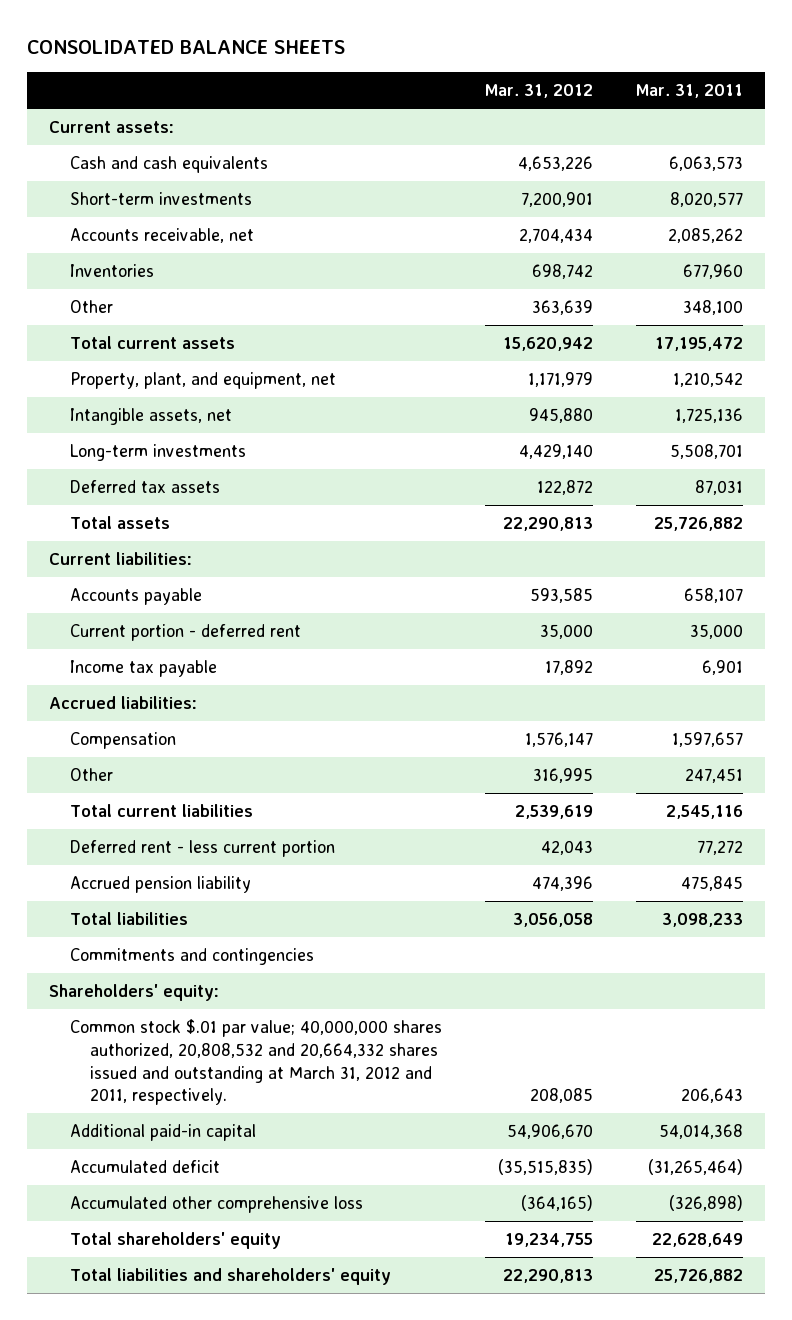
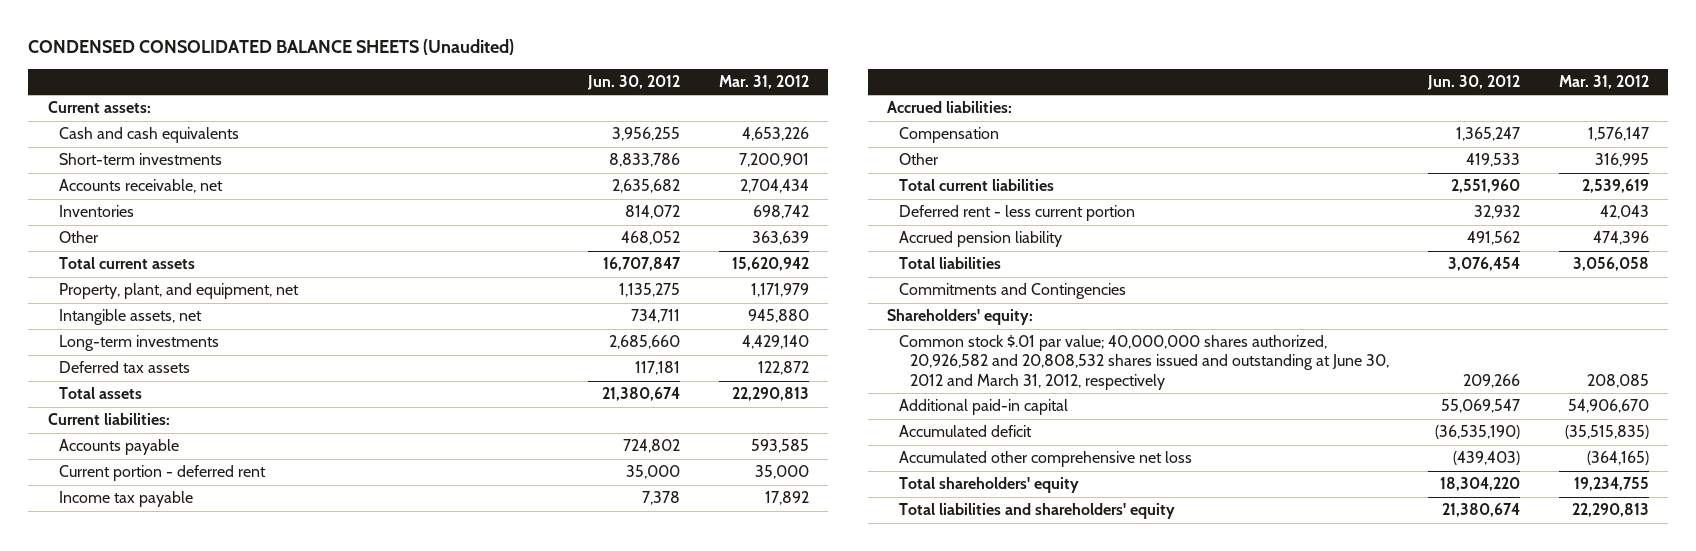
- CONSOLIDATED BALANCE SHEETS
+ CONDENSED CONSOLIDATED BALANCE SHEETS (Unaudited)
- | Mar. 31, 2012 | Mar. 31, 2011
+ | Jun. 30, 2012 | Mar. 31, 2012
- Commitments and contingencies
+ Commitments and Contingencies
- Common stock $.01 par value; 40,000,000 shares authorized, 20,808,532 and 20,664,332 shares issued and outstanding at March 31, 2012 and 2011, respectively. | 208,085 | 206,643
+ Common stock $.01 par value; 40,000,000 shares authorized, 20,926,582 and 20,808,532 shares issued and outstanding at June 30, 2012 and March 31, 2012, respectively | 209,266 | 208,085
- Accumulated other comprehensive loss | (364,165) | (326,898)
+ Accumulated other comprehensive net loss | (439,403) | (364,165)

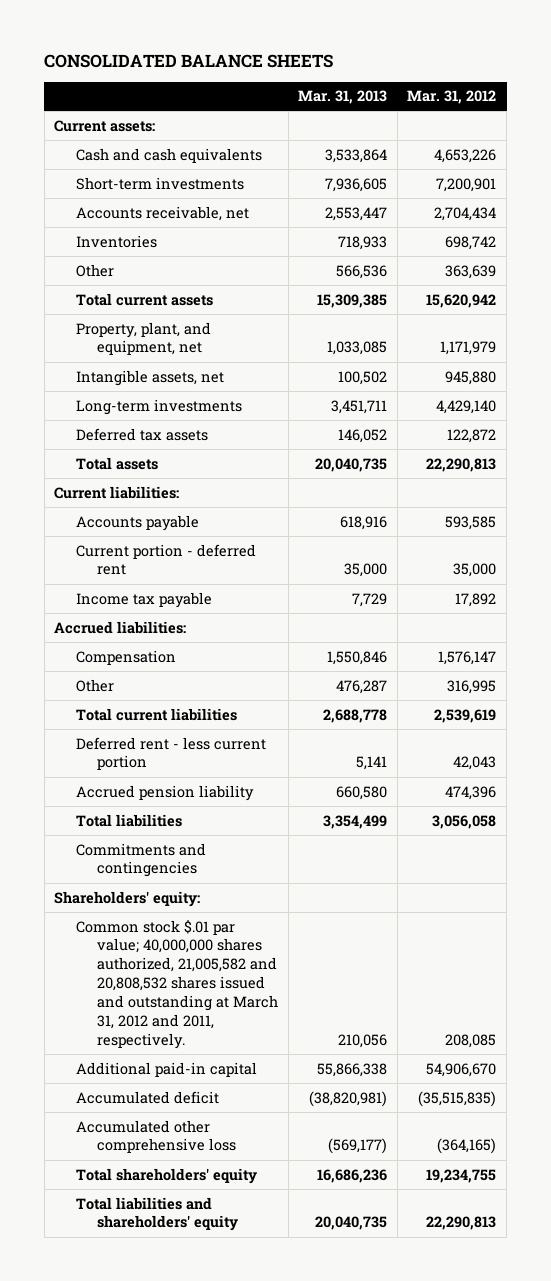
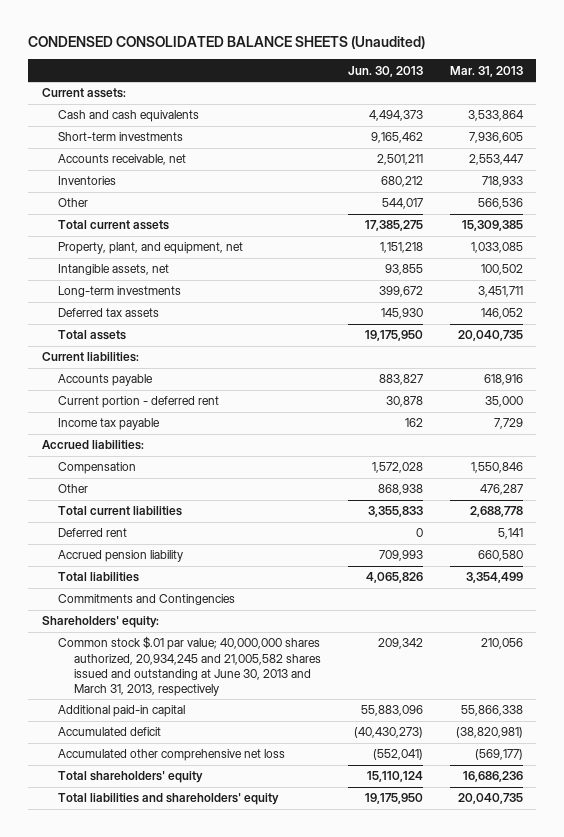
- CONSOLIDATED BALANCE SHEETS
+ CONDENSED CONSOLIDATED BALANCE SHEETS (Unaudited)
- | Mar. 31, 2013 | Mar. 31, 2012
+ | Jun. 30, 2013 | Mar. 31, 2013
- Deferred rent - less current portion | 5,141 | 42,043
+ Deferred rent | 0 | 5,141
- Commitments and contingencies
+ Commitments and Contingencies
- Common stock $.01 par value; 40,000,000 shares authorized, 21,005,582 and 20,808,532 shares issued and outstanding at March 31, 2012 and 2011, respectively. | 210,056 | 208,085
+ Common stock $.01 par value; 40,000,000 shares authorized, 20,934,245 and 21,005,582 shares issued and outstanding at June 30, 2013 and March 31, 2013, respectively | 209,342 | 210,056
- Accumulated other comprehensive loss | (569,177) | (364,165)
+ Accumulated other comprehensive net loss | (552,041) | (569,177)

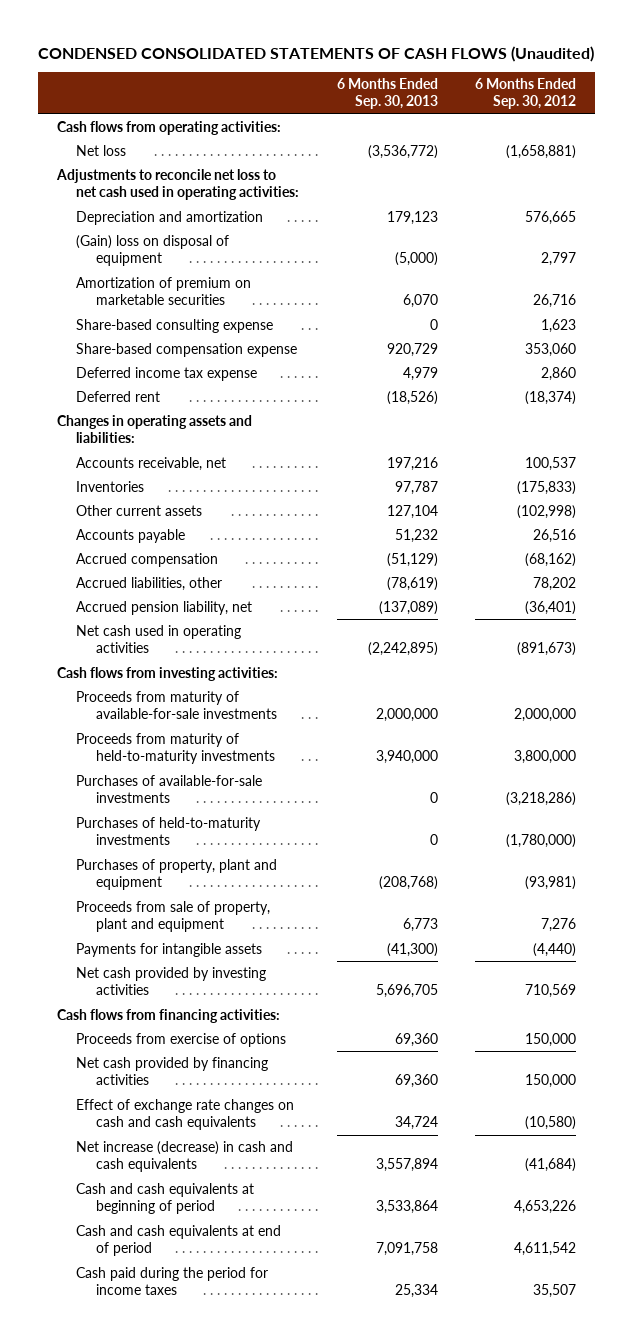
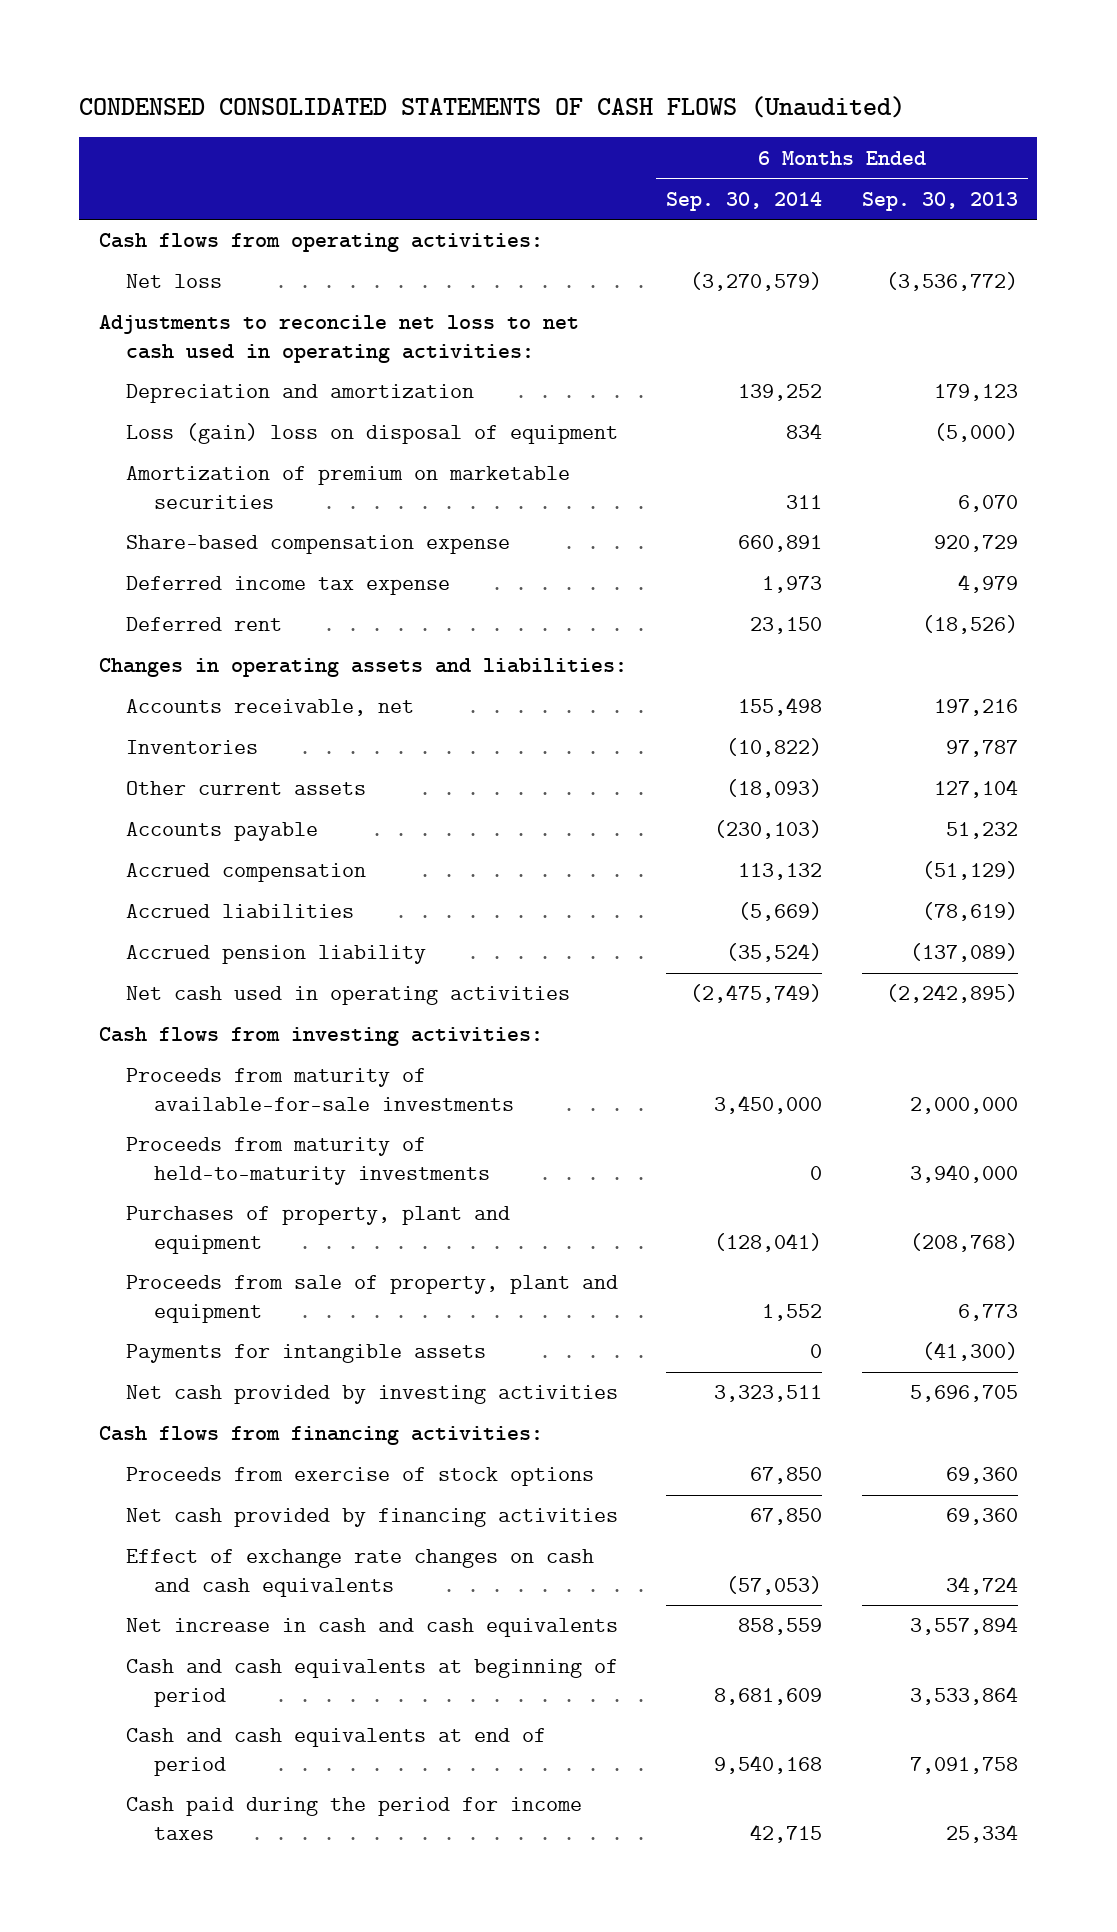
- | 6 Months Ended Sep. 30, 2013 | 6 Months Ended Sep. 30, 2012
+ | 6 Months Ended Sep. 30, 2014 | 6 Months Ended Sep. 30, 2013
- (Gain) loss on disposal of equipment | (5,000) | 2,797
+ Loss (gain) loss on disposal of equipment | 834 | (5,000)
- Share-based consulting expense | 0 | 1,623
- Accrued liabilities, other | (78,619) | 78,202
- Accrued pension liability, net | (137,089) | (36,401)
+ Accrued liabilities | (5,669) | (78,619)
+ Accrued pension liability | (35,524) | (137,089)
- Purchases of available-for-sale investments | 0 | (3,218,286)
- Purchases of held-to-maturity investments | 0 | (1,780,000)
- Proceeds from exercise of options | 69,360 | 150,000
+ Proceeds from exercise of stock options | 67,850 | 69,360
- Net increase (decrease) in cash and cash equivalents | 3,557,894 | (41,684)
+ Net increase in cash and cash equivalents | 858,559 | 3,557,894

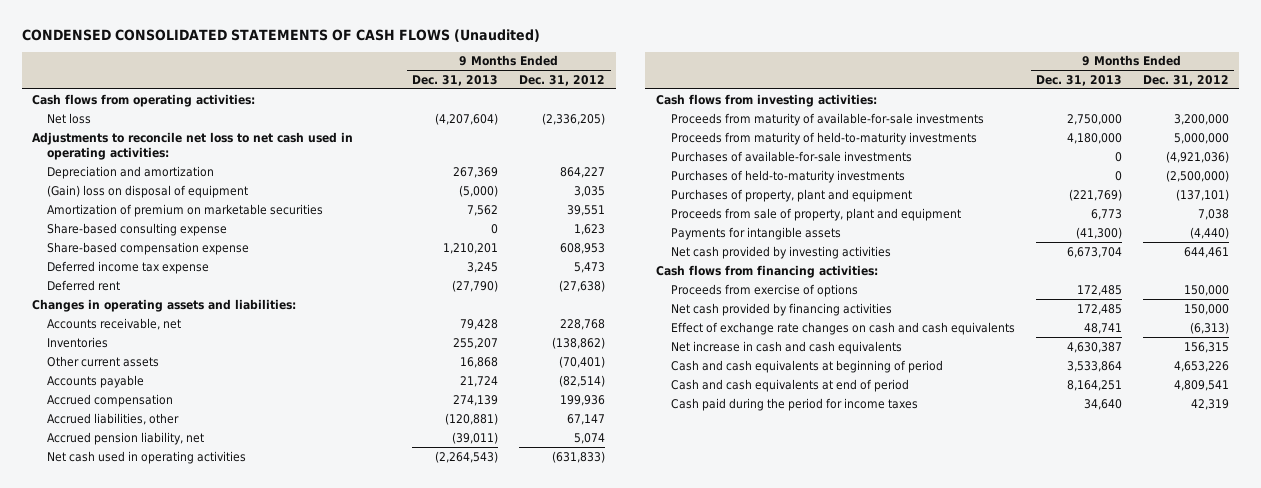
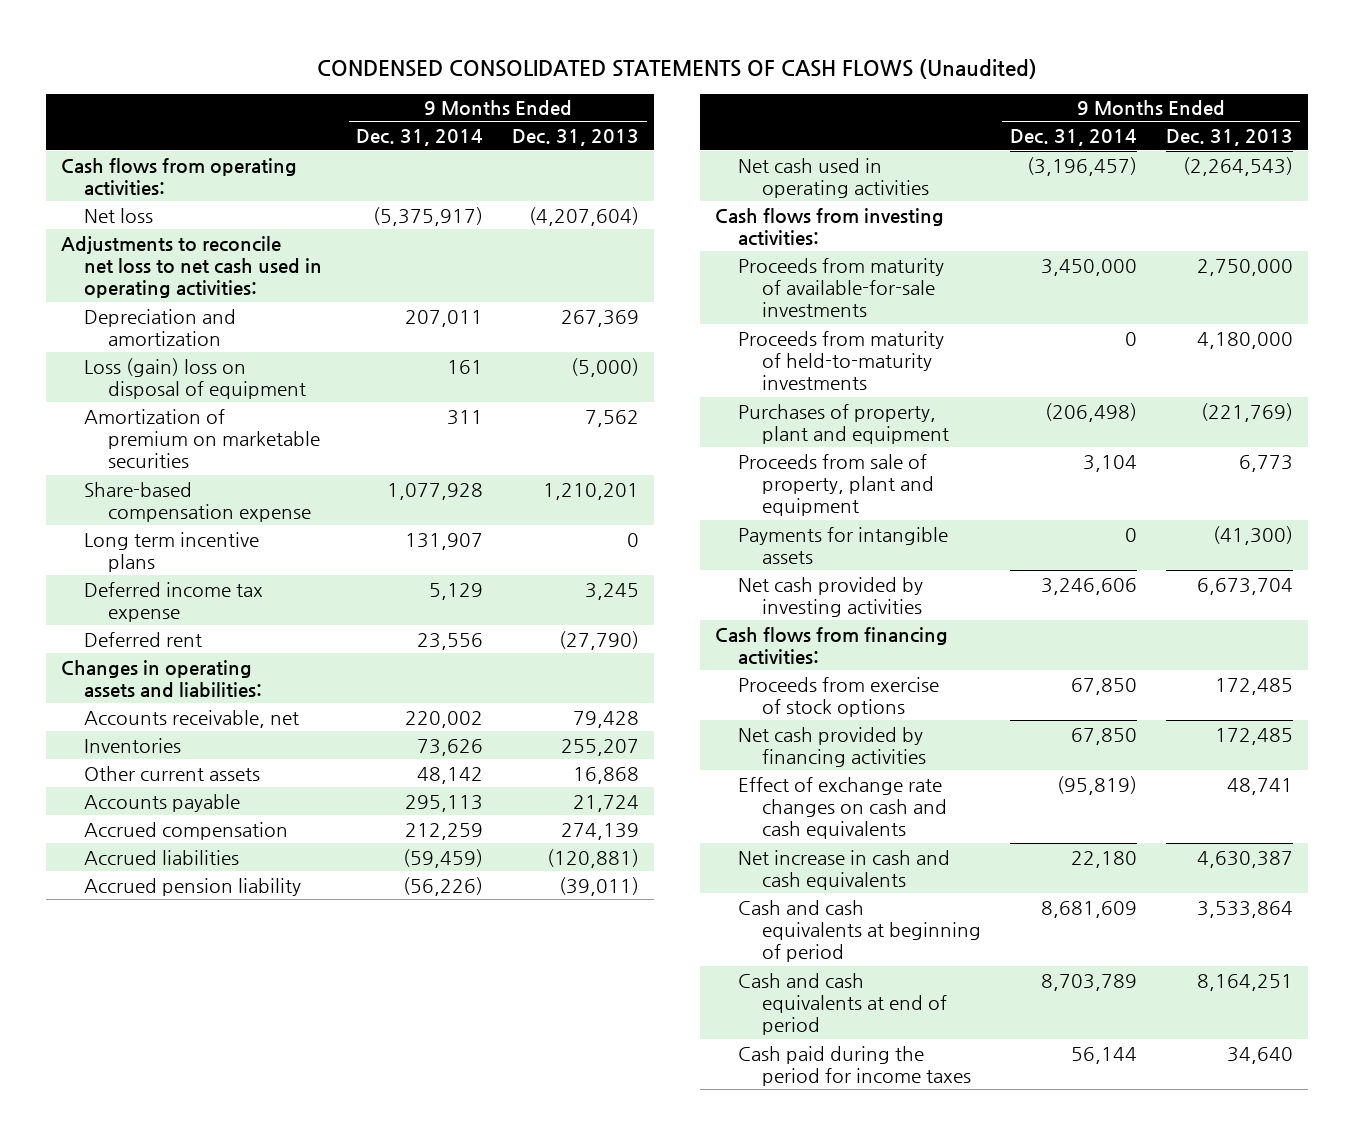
- | 9 Months Ended Dec. 31, 2013 | 9 Months Ended Dec. 31, 2012
+ | 9 Months Ended Dec. 31, 2014 | 9 Months Ended Dec. 31, 2013
- (Gain) loss on disposal of equipment | (5,000) | 3,035
+ Loss (gain) loss on disposal of equipment | 161 | (5,000)
- Share-based consulting expense | 0 | 1,623
+ Long term incentive plans | 131,907 | 0
- Accrued liabilities, other | (120,881) | 67,147
- Accrued pension liability, net | (39,011) | 5,074
+ Accrued liabilities | (59,459) | (120,881)
+ Accrued pension liability | (56,226) | (39,011)
- Purchases of available-for-sale investments | 0 | (4,921,036)
- Purchases of held-to-maturity investments | 0 | (2,500,000)
- Proceeds from exercise of options | 172,485 | 150,000
+ Proceeds from exercise of stock options | 67,850 | 172,485

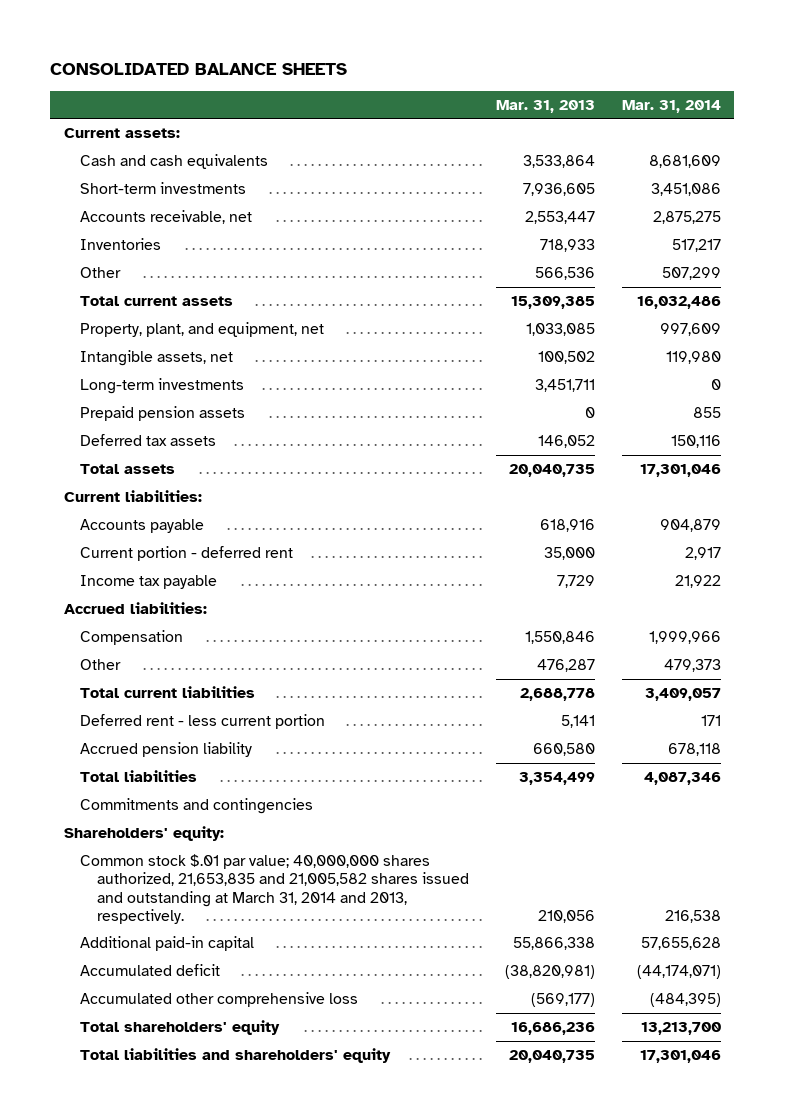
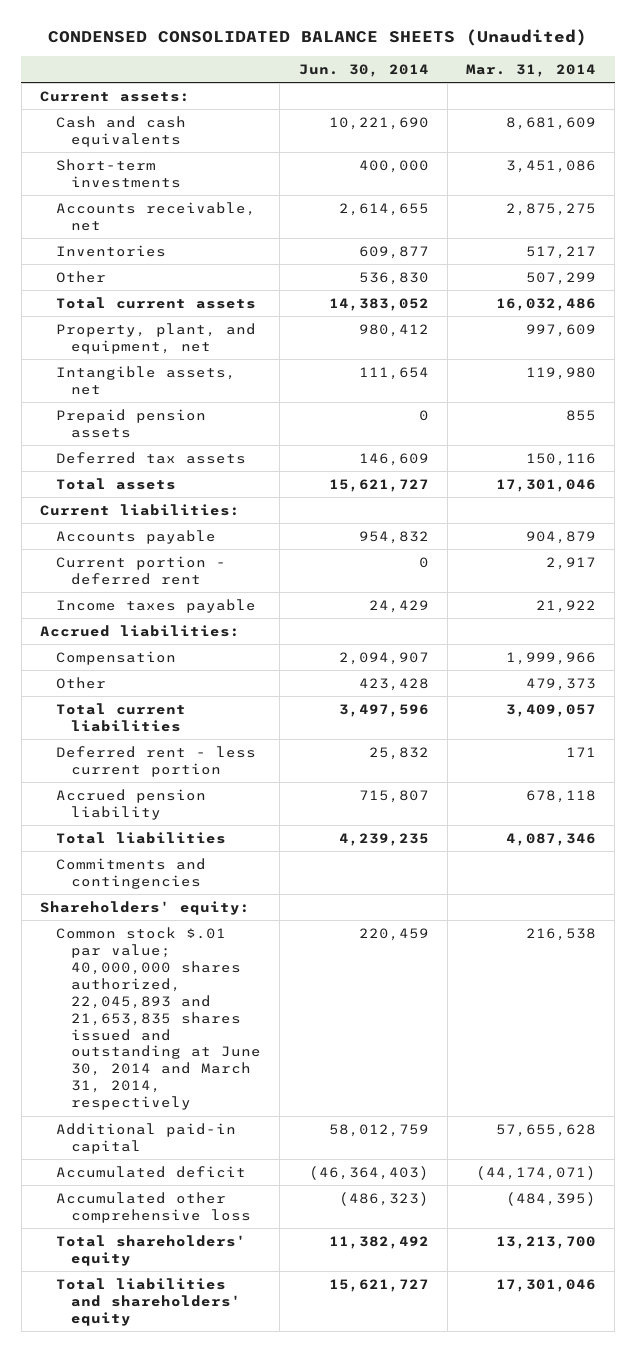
- CONSOLIDATED BALANCE SHEETS
+ CONDENSED CONSOLIDATED BALANCE SHEETS (Unaudited)
- | Mar. 31, 2013 | Mar. 31, 2014
+ | Jun. 30, 2014 | Mar. 31, 2014
- Long-term investments | 3,451,711 | 0
- Income tax payable | 7,729 | 21,922
+ Income taxes payable | 24,429 | 21,922
- Common stock $.01 par value; 40,000,000 shares authorized, 21,653,835 and 21,005,582 shares issued and outstanding at March 31, 2014 and 2013, respectively. | 210,056 | 216,538
+ Common stock $.01 par value; 40,000,000 shares authorized, 22,045,893 and 21,653,835 shares issued and outstanding at June 30, 2014 and March 31, 2014, respectively | 220,459 | 216,538

